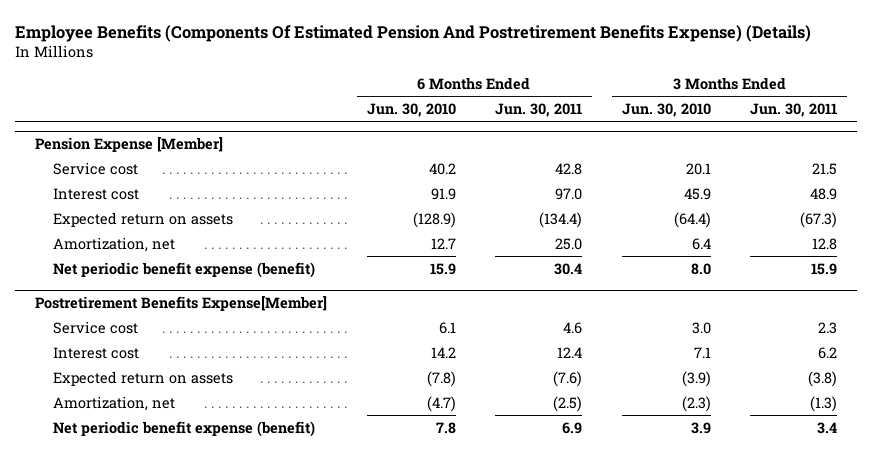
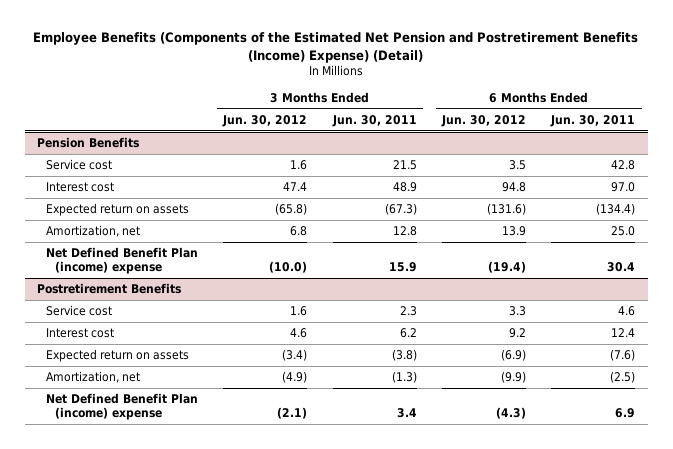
- Employee Benefits (Components Of Estimated Pension And Postretirement Benefits Expense) (Details)
+ Employee Benefits (Components of the Estimated Net Pension and Postretirement Benefits (Income) Expense) (Detail)
- | 6 Months Ended Jun. 30, 2010 | 6 Months Ended Jun. 30, 2011 | 3 Months Ended Jun. 30, 2010 | 3 Months Ended Jun. 30, 2011
+ | 3 Months Ended Jun. 30, 2012 | 3 Months Ended Jun. 30, 2011 | 6 Months Ended Jun. 30, 2012 | 6 Months Ended Jun. 30, 2011
- Pension Expense [Member]
+ Pension Benefits
- Net periodic benefit expense (benefit) | 15.9 | 30.4 | 8.0 | 15.9
- Postretirement Benefits Expense[Member]
+ Net Defined Benefit Plan (income) expense | (10.0) | 15.9 | (19.4) | 30.4
+ Postretirement Benefits
- Net periodic benefit expense (benefit) | 7.8 | 6.9 | 3.9 | 3.4
+ Net Defined Benefit Plan (income) expense | (2.1) | 3.4 | (4.3) | 6.9

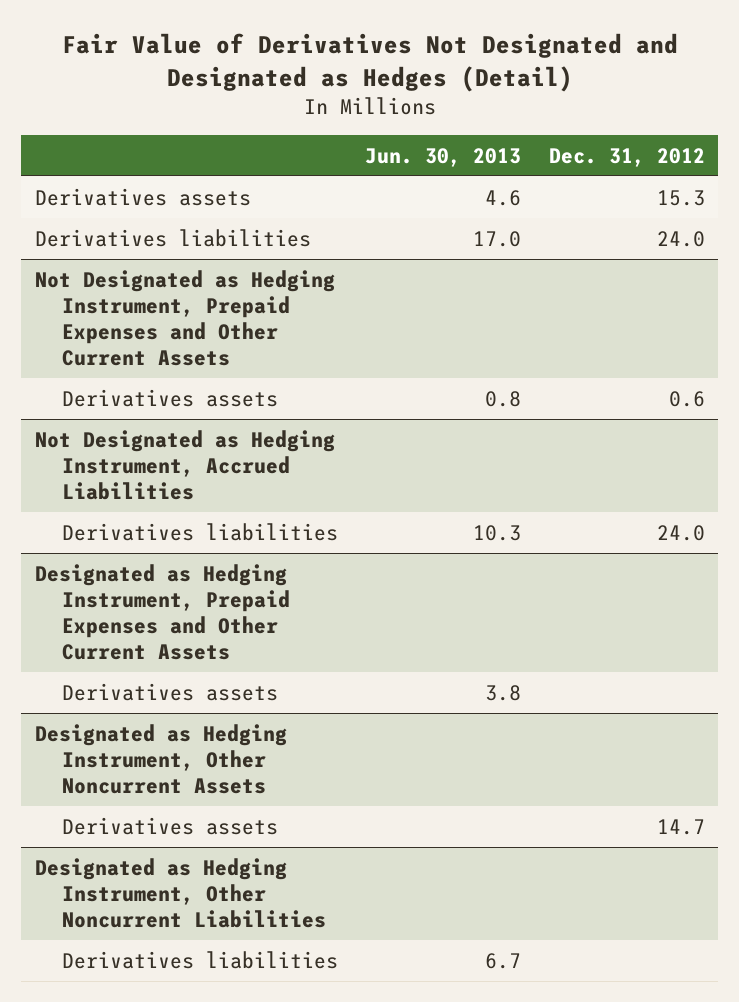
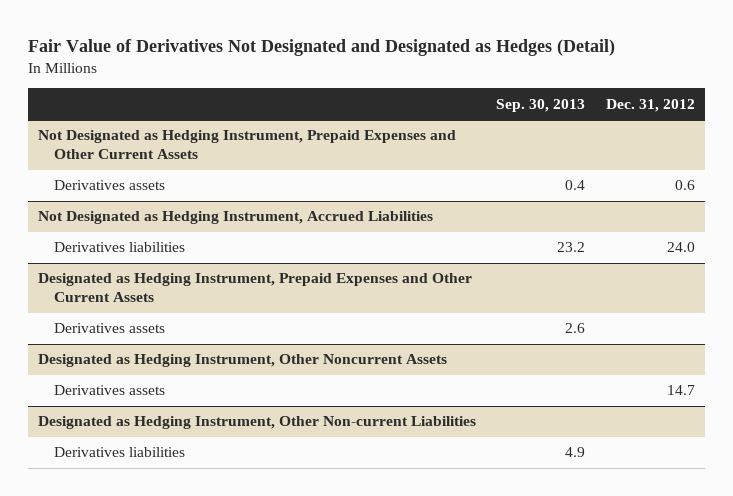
- | Jun. 30, 2013 | Dec. 31, 2012
+ | Sep. 30, 2013 | Dec. 31, 2012
- Derivatives assets | 4.6 | 15.3
- Derivatives liabilities | 17.0 | 24.0
- Designated as Hedging Instrument, Other Noncurrent Liabilities
+ Designated as Hedging Instrument, Other Non-current Liabilities

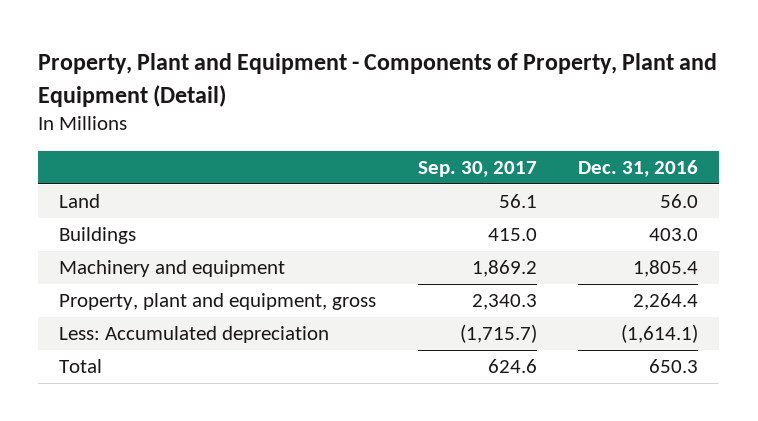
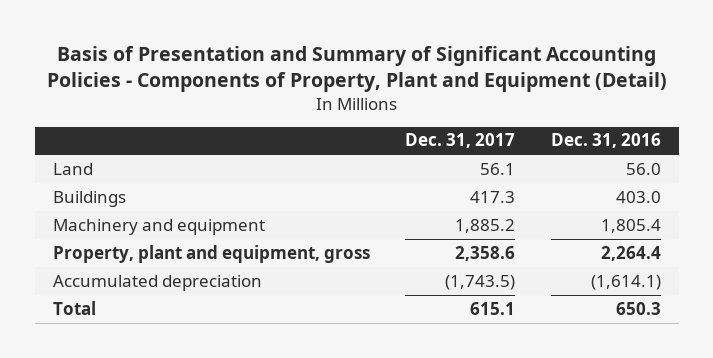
- Property, Plant and Equipment - Components of Property, Plant and Equipment (Detail)
+ Basis of Presentation and Summary of Significant Accounting Policies - Components of Property, Plant and Equipment (Detail)
- | Sep. 30, 2017 | Dec. 31, 2016
+ | Dec. 31, 2017 | Dec. 31, 2016
- Less: Accumulated depreciation | (1,715.7) | (1,614.1)
+ Accumulated depreciation | (1,743.5) | (1,614.1)

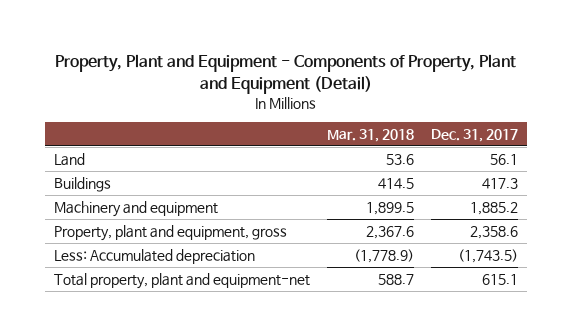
- Basis of Presentation and Summary of Significant Accounting Policies - Components of Property, Plant and Equipment (Detail)
+ Property, Plant and Equipment - Components of Property, Plant and Equipment (Detail)
- | Dec. 31, 2017 | Dec. 31, 2016
+ | Mar. 31, 2018 | Dec. 31, 2017
- Accumulated depreciation | (1,743.5) | (1,614.1)
- Total | 615.1 | 650.3
+ Less: Accumulated depreciation | (1,778.9) | (1,743.5)
+ Total property, plant and equipment-net | 588.7 | 615.1

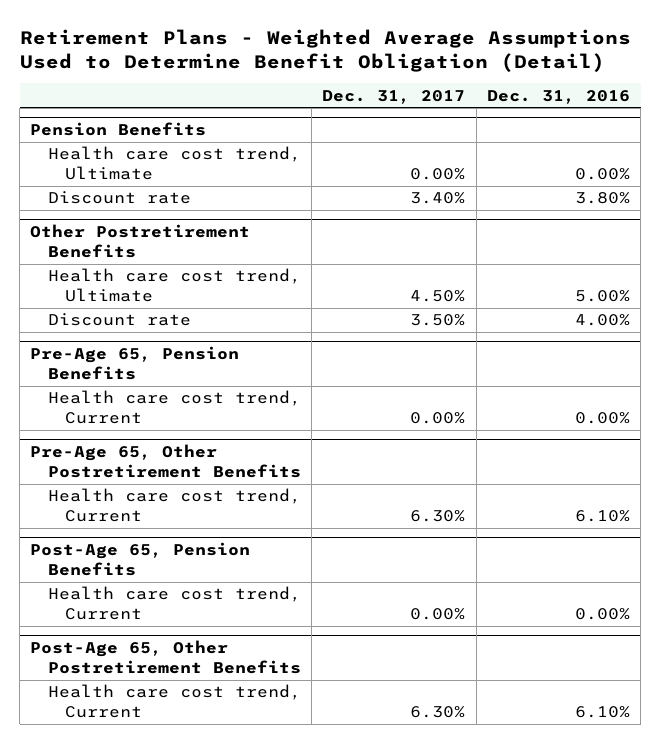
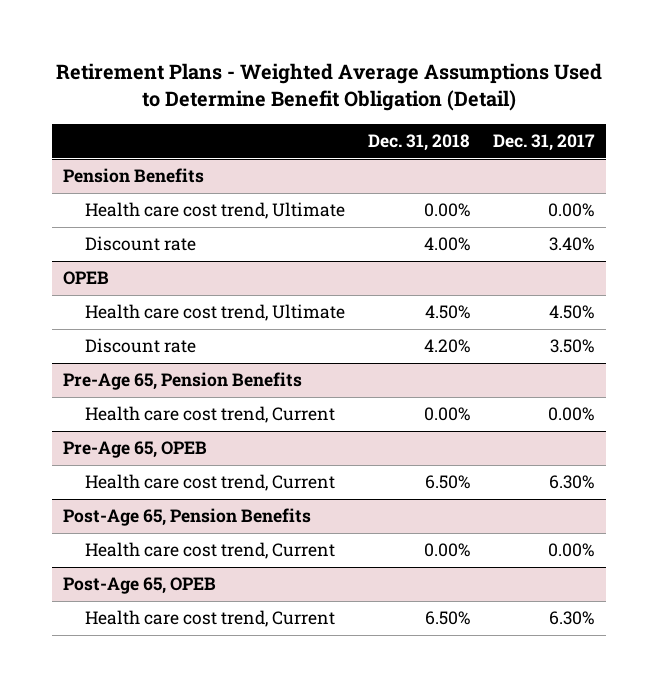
- | Dec. 31, 2017 | Dec. 31, 2016
+ | Dec. 31, 2018 | Dec. 31, 2017
- Other Postretirement Benefits
+ OPEB
- Pre-Age 65, Other Postretirement Benefits
+ Pre-Age 65, OPEB
- Post-Age 65, Other Postretirement Benefits
+ Post-Age 65, OPEB

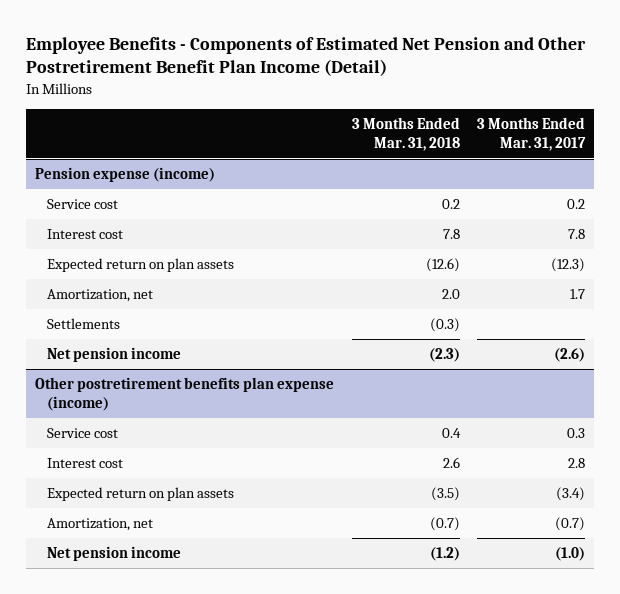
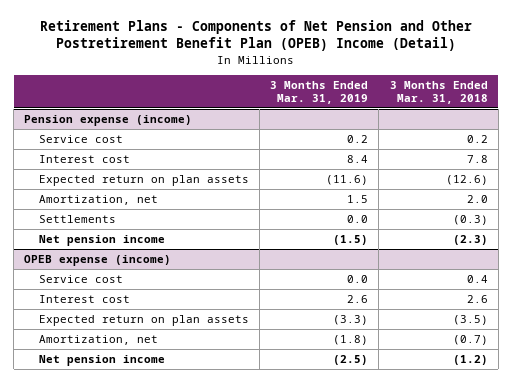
- Employee Benefits - Components of Estimated Net Pension and Other Postretirement Benefit Plan Income (Detail)
+ Retirement Plans - Components of Net Pension and Other Postretirement Benefit Plan (OPEB) Income (Detail)
- | 3 Months Ended Mar. 31, 2018 | 3 Months Ended Mar. 31, 2017
+ | 3 Months Ended Mar. 31, 2019 | 3 Months Ended Mar. 31, 2018
- Other postretirement benefits plan expense (income)
+ OPEB expense (income)

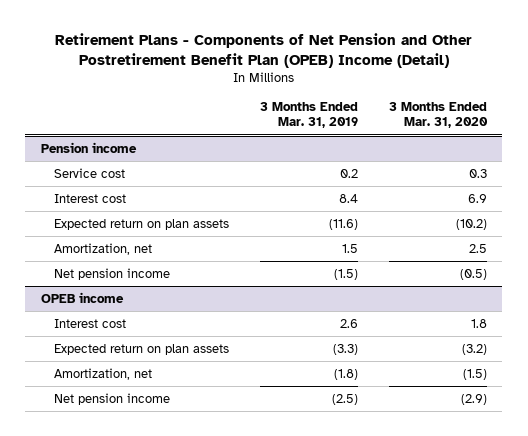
- | 3 Months Ended Mar. 31, 2019 | 3 Months Ended Mar. 31, 2018
+ | 3 Months Ended Mar. 31, 2019 | 3 Months Ended Mar. 31, 2020
- Pension expense (income)
+ Pension income
- Settlements | 0.0 | (0.3)
- OPEB expense (income)
- Service cost | 0.0 | 0.4
+ OPEB income

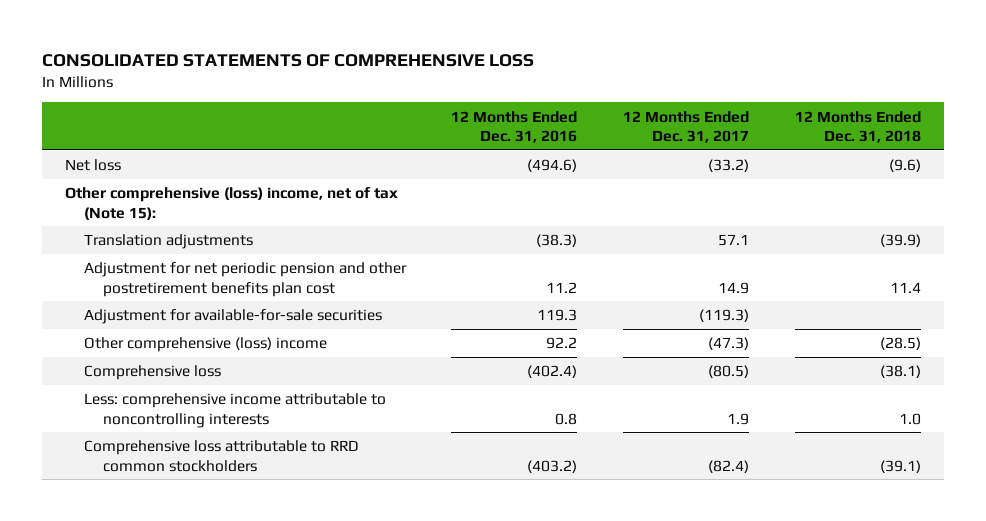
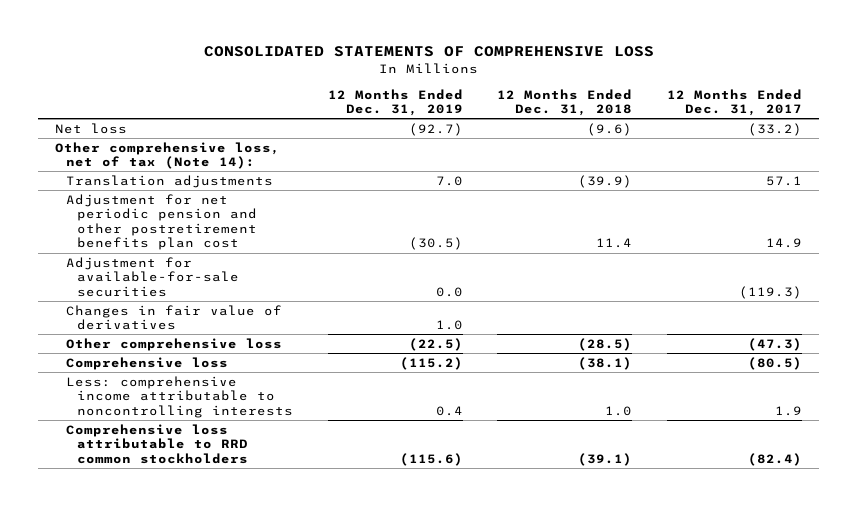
- | 12 Months Ended Dec. 31, 2016 | 12 Months Ended Dec. 31, 2017 | 12 Months Ended Dec. 31, 2018
+ | 12 Months Ended Dec. 31, 2019 | 12 Months Ended Dec. 31, 2018 | 12 Months Ended Dec. 31, 2017
- Other comprehensive (loss) income, net of tax (Note 15):
+ Other comprehensive loss, net of tax (Note 14):
- Other comprehensive (loss) income | 92.2 | (47.3) | (28.5)
+ Changes in fair value of derivatives | 1.0 | |
+ Other comprehensive loss | (22.5) | (28.5) | (47.3)

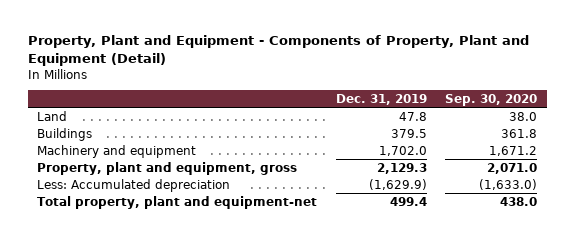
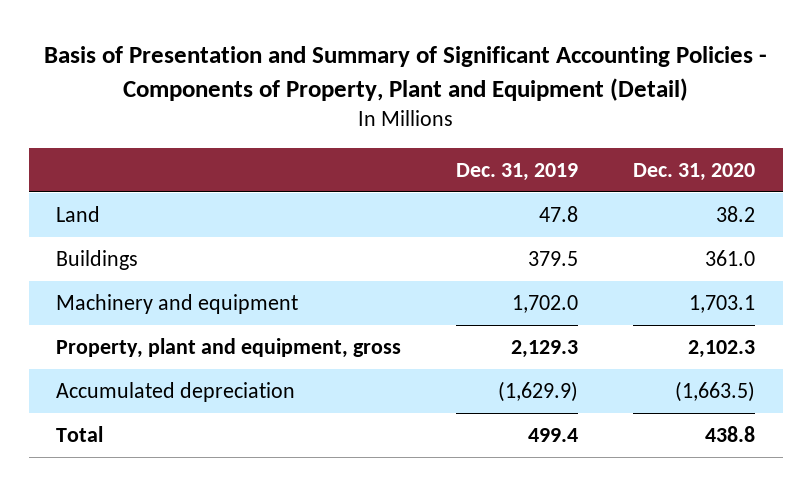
- Property, Plant and Equipment - Components of Property, Plant and Equipment (Detail)
+ Basis of Presentation and Summary of Significant Accounting Policies - Components of Property, Plant and Equipment (Detail)
- | Dec. 31, 2019 | Sep. 30, 2020
+ | Dec. 31, 2019 | Dec. 31, 2020
- Less: Accumulated depreciation | (1,629.9) | (1,633.0)
- Total property, plant and equipment-net | 499.4 | 438.0
+ Accumulated depreciation | (1,629.9) | (1,663.5)
+ Total | 499.4 | 438.8

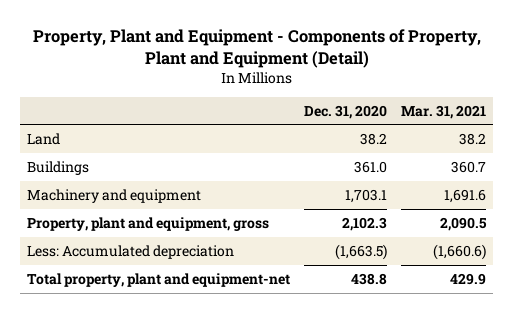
- Basis of Presentation and Summary of Significant Accounting Policies - Components of Property, Plant and Equipment (Detail)
+ Property, Plant and Equipment - Components of Property, Plant and Equipment (Detail)
- | Dec. 31, 2019 | Dec. 31, 2020
+ | Dec. 31, 2020 | Mar. 31, 2021
- Accumulated depreciation | (1,629.9) | (1,663.5)
- Total | 499.4 | 438.8
+ Less: Accumulated depreciation | (1,663.5) | (1,660.6)
+ Total property, plant and equipment-net | 438.8 | 429.9

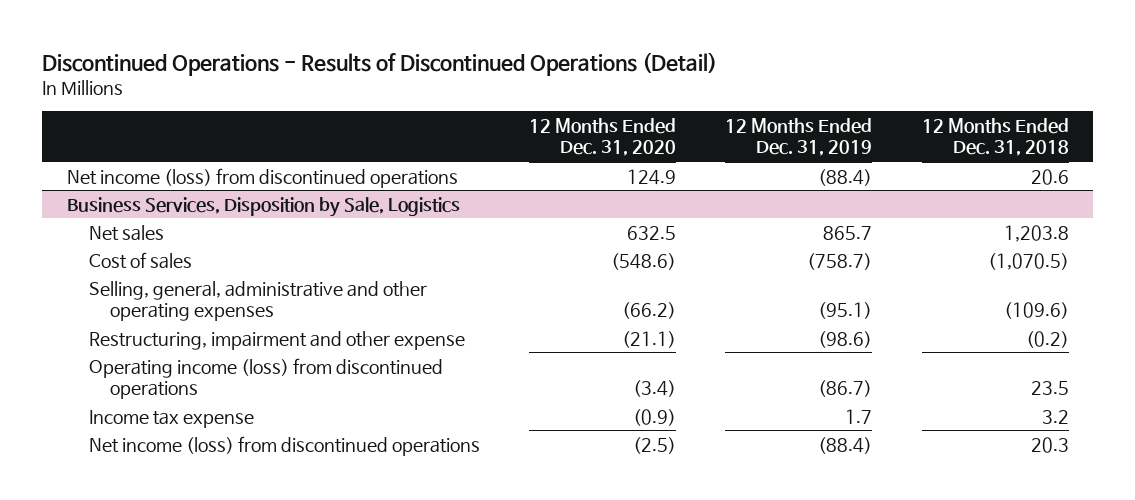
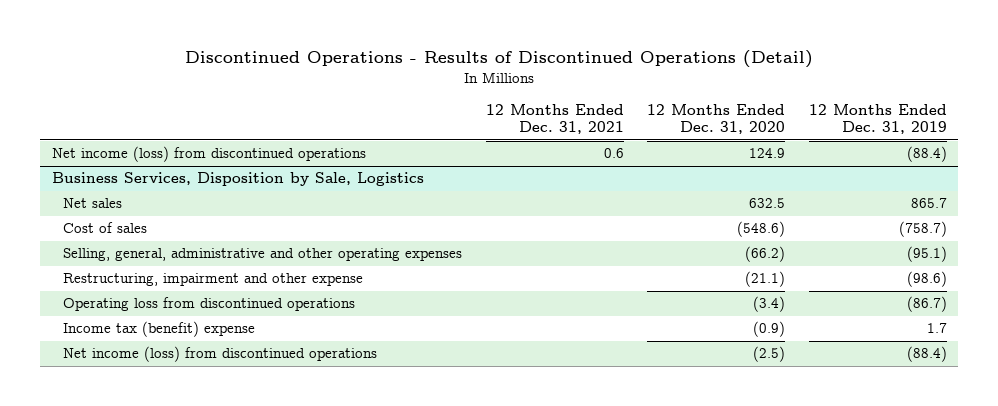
- | 12 Months Ended Dec. 31, 2020 | 12 Months Ended Dec. 31, 2019 | 12 Months Ended Dec. 31, 2018
+ | 12 Months Ended Dec. 31, 2021 | 12 Months Ended Dec. 31, 2020 | 12 Months Ended Dec. 31, 2019
@ Business Services, Disposition by Sale, Logistics
- Operating income (loss) from discontinued operations | (3.4) | (86.7) | 23.5
- Income tax expense | (0.9) | 1.7 | 3.2
+ Operating loss from discontinued operations | | (3.4) | (86.7)
+ Income tax (benefit) expense | | (0.9) | 1.7

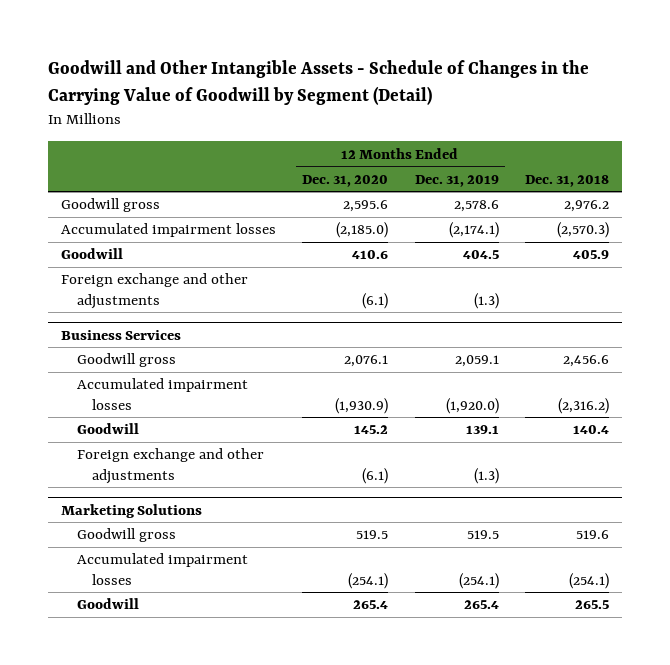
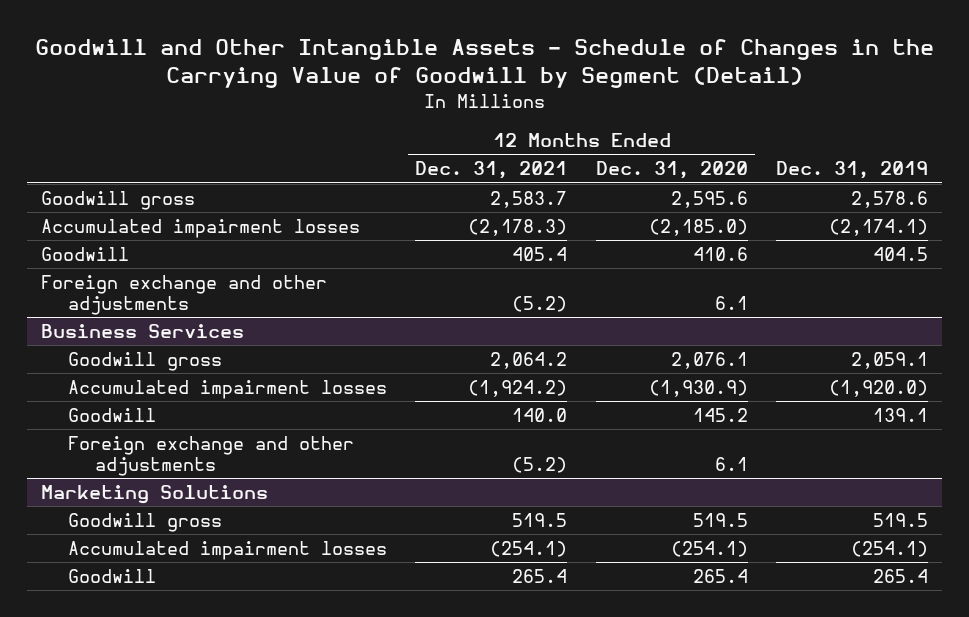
- | 12 Months Ended Dec. 31, 2020 | 12 Months Ended Dec. 31, 2019 | Dec. 31, 2018
+ | 12 Months Ended Dec. 31, 2021 | 12 Months Ended Dec. 31, 2020 | Dec. 31, 2019
- Foreign exchange and other adjustments | (6.1) | (1.3) |
+ Foreign exchange and other adjustments | (5.2) | 6.1 |
@ Business Services
- Foreign exchange and other adjustments | (6.1) | (1.3) |
+ Foreign exchange and other adjustments | (5.2) | 6.1 |

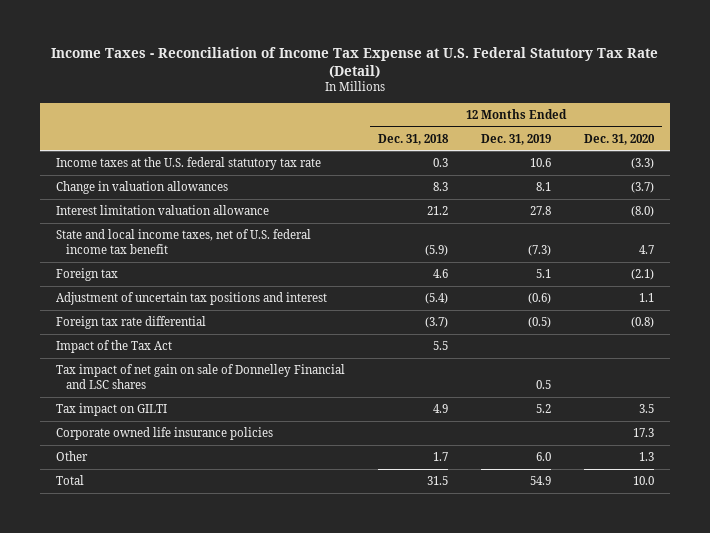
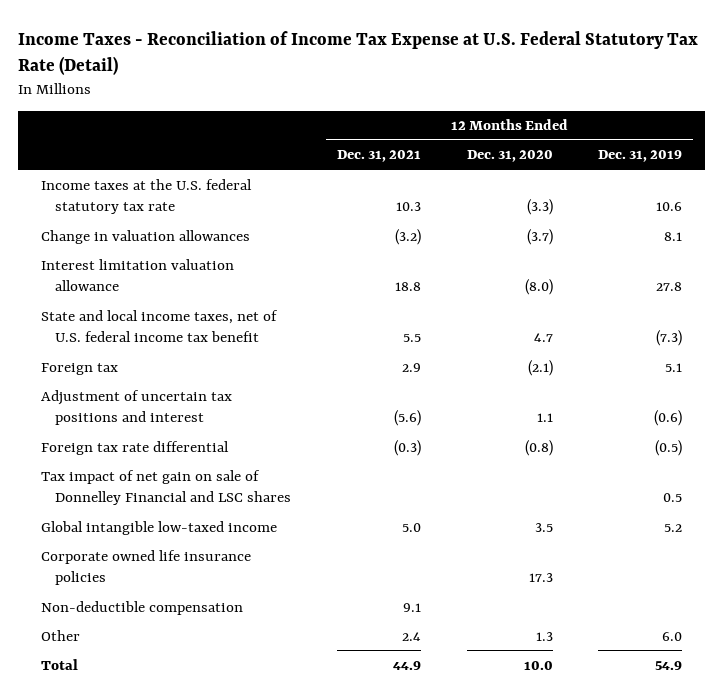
- | 12 Months Ended Dec. 31, 2018 | 12 Months Ended Dec. 31, 2019 | 12 Months Ended Dec. 31, 2020
+ | 12 Months Ended Dec. 31, 2021 | 12 Months Ended Dec. 31, 2020 | 12 Months Ended Dec. 31, 2019
- Impact of the Tax Act | 5.5 | |
- Tax impact on GILTI | 4.9 | 5.2 | 3.5
+ Global intangible low-taxed income | 5.0 | 3.5 | 5.2
+ Non-deductible compensation | 9.1 | |

